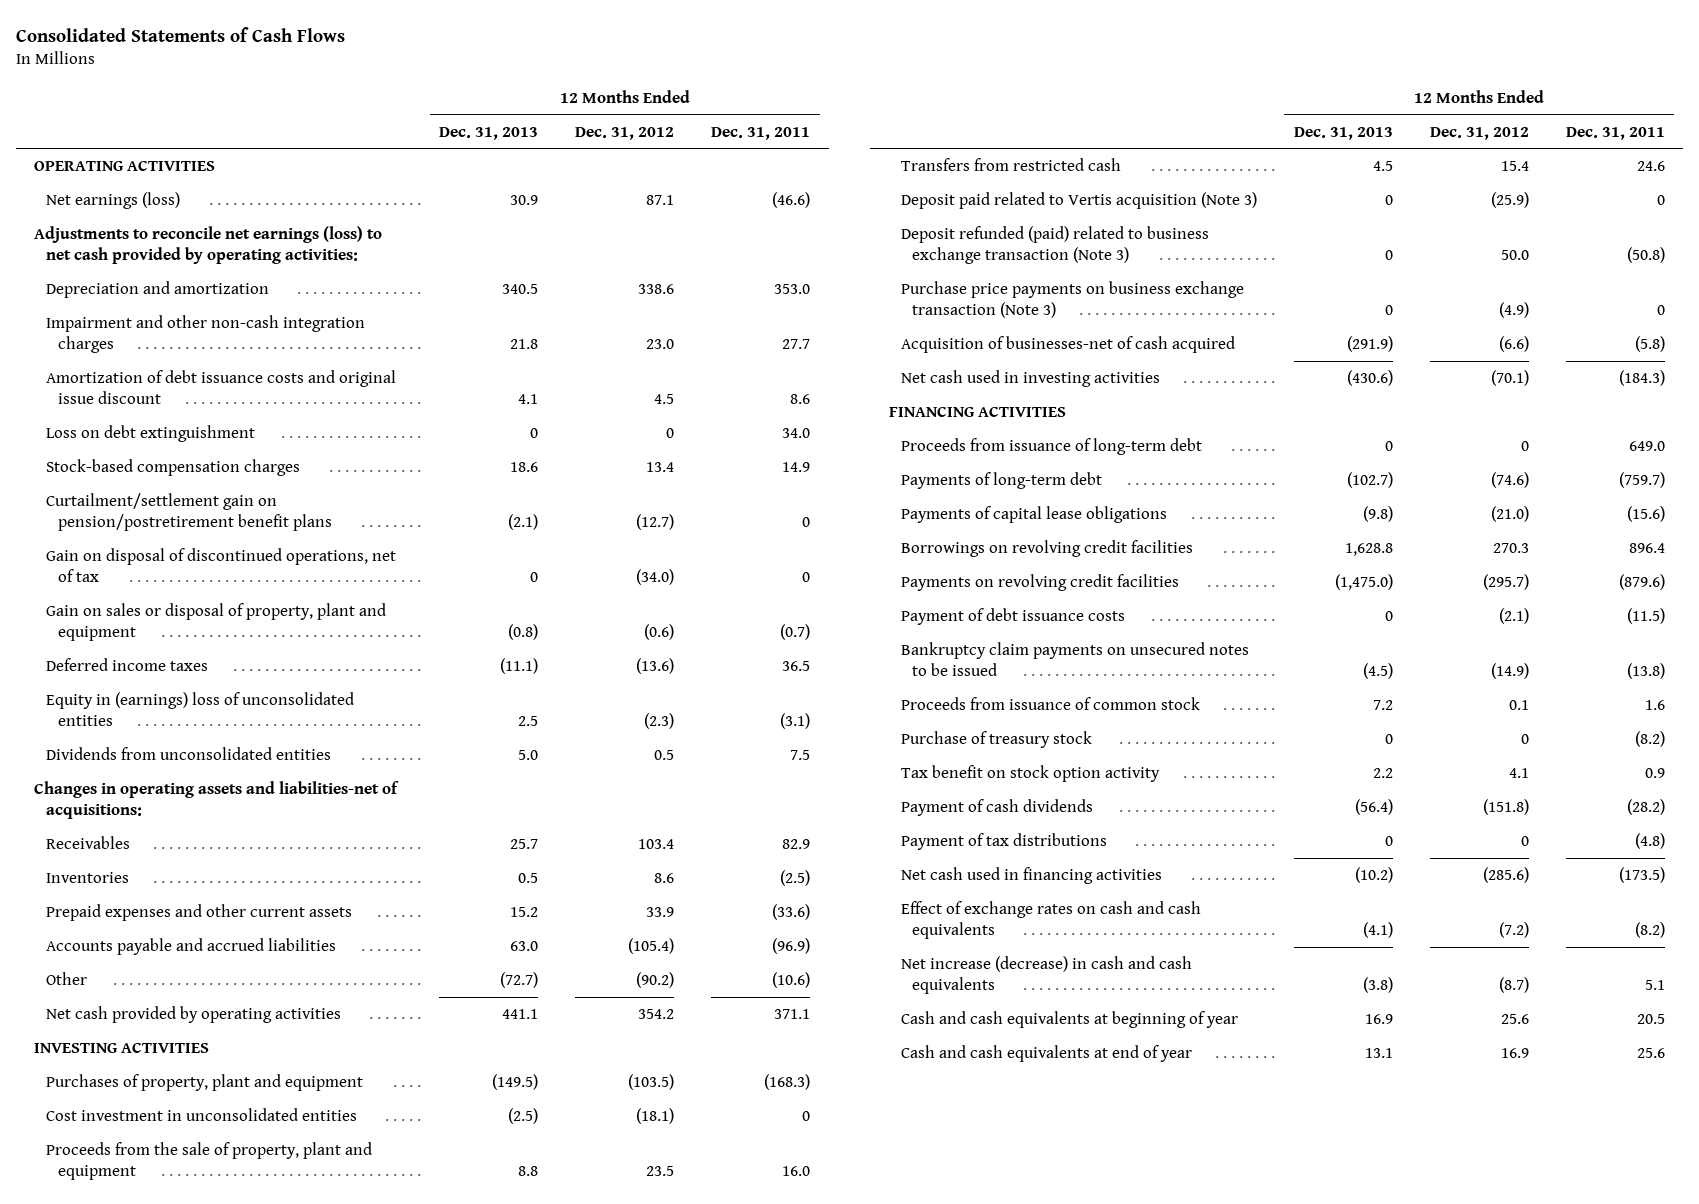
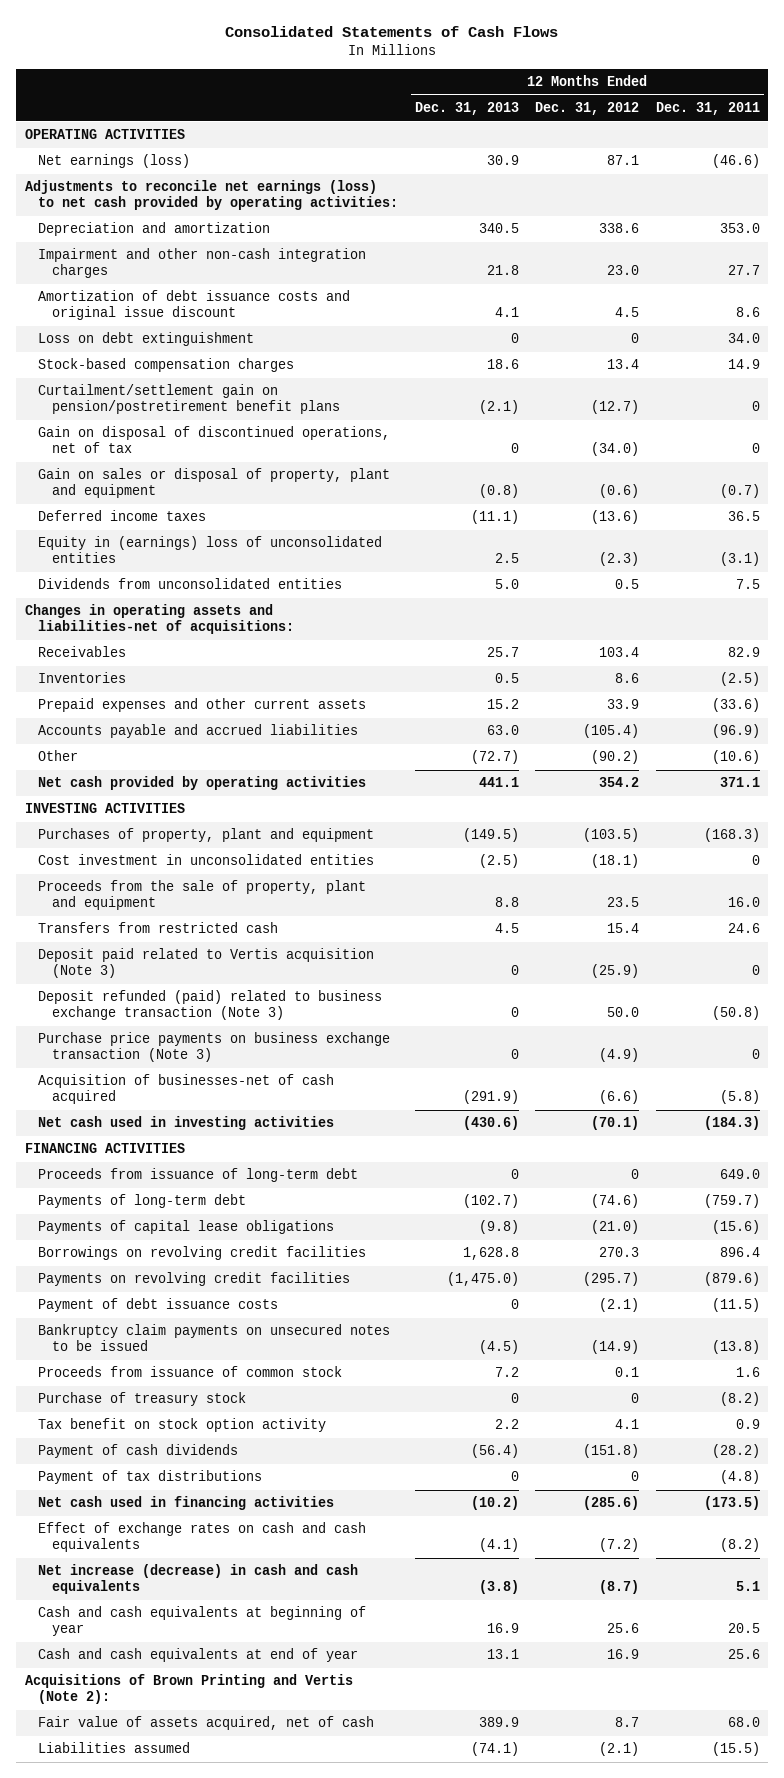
+ Acquisitions of Brown Printing and Vertis (Note 2):
+ Fair value of assets acquired, net of cash | 389.9 | 8.7 | 68.0
+ Liabilities assumed | (74.1) | (2.1) | (15.5)

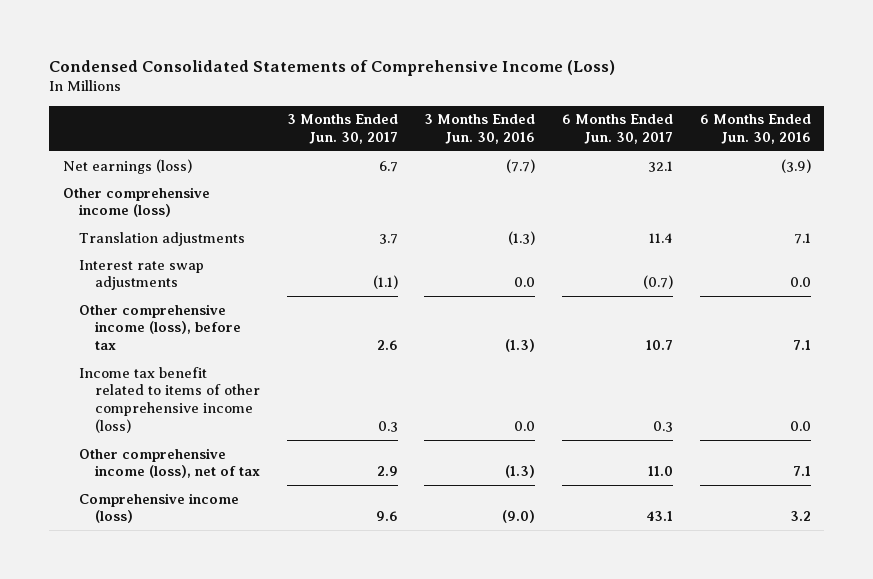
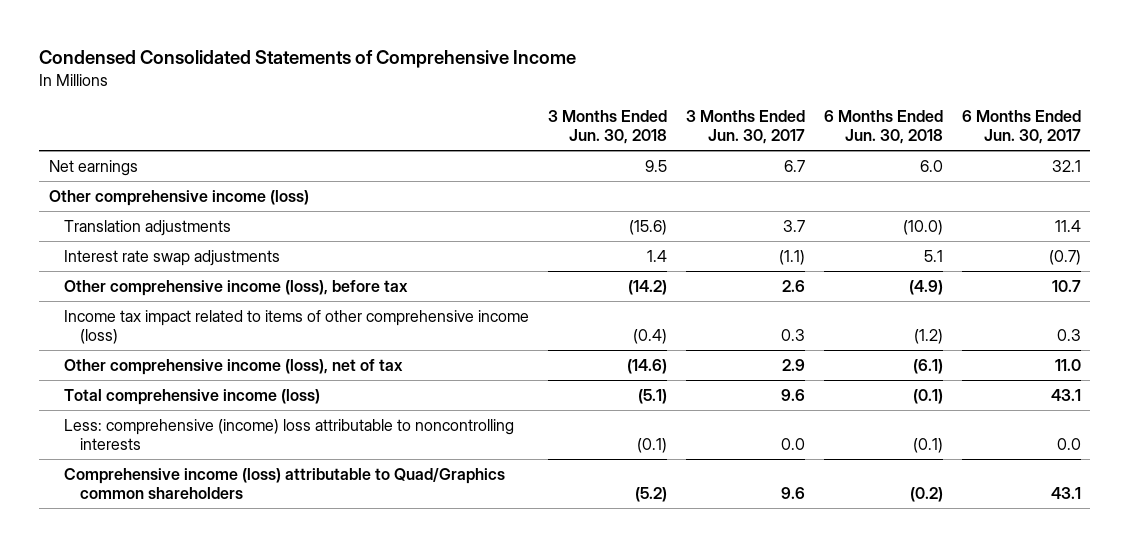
- Condensed Consolidated Statements of Comprehensive Income (Loss)
+ Condensed Consolidated Statements of Comprehensive Income
- | 3 Months Ended Jun. 30, 2017 | 3 Months Ended Jun. 30, 2016 | 6 Months Ended Jun. 30, 2017 | 6 Months Ended Jun. 30, 2016
+ | 3 Months Ended Jun. 30, 2018 | 3 Months Ended Jun. 30, 2017 | 6 Months Ended Jun. 30, 2018 | 6 Months Ended Jun. 30, 2017
- Net earnings (loss) | 6.7 | (7.7) | 32.1 | (3.9)
+ Net earnings | 9.5 | 6.7 | 6.0 | 32.1
- Income tax benefit related to items of other comprehensive income (loss) | 0.3 | 0.0 | 0.3 | 0.0
+ Income tax impact related to items of other comprehensive income (loss) | (0.4) | 0.3 | (1.2) | 0.3
- Comprehensive income (loss) | 9.6 | (9.0) | 43.1 | 3.2
+ Total comprehensive income (loss) | (5.1) | 9.6 | (0.1) | 43.1
+ Less: comprehensive (income) loss attributable to noncontrolling interests | (0.1) | 0.0 | (0.1) | 0.0
+ Comprehensive income (loss) attributable to Quad/Graphics common shareholders | (5.2) | 9.6 | (0.2) | 43.1

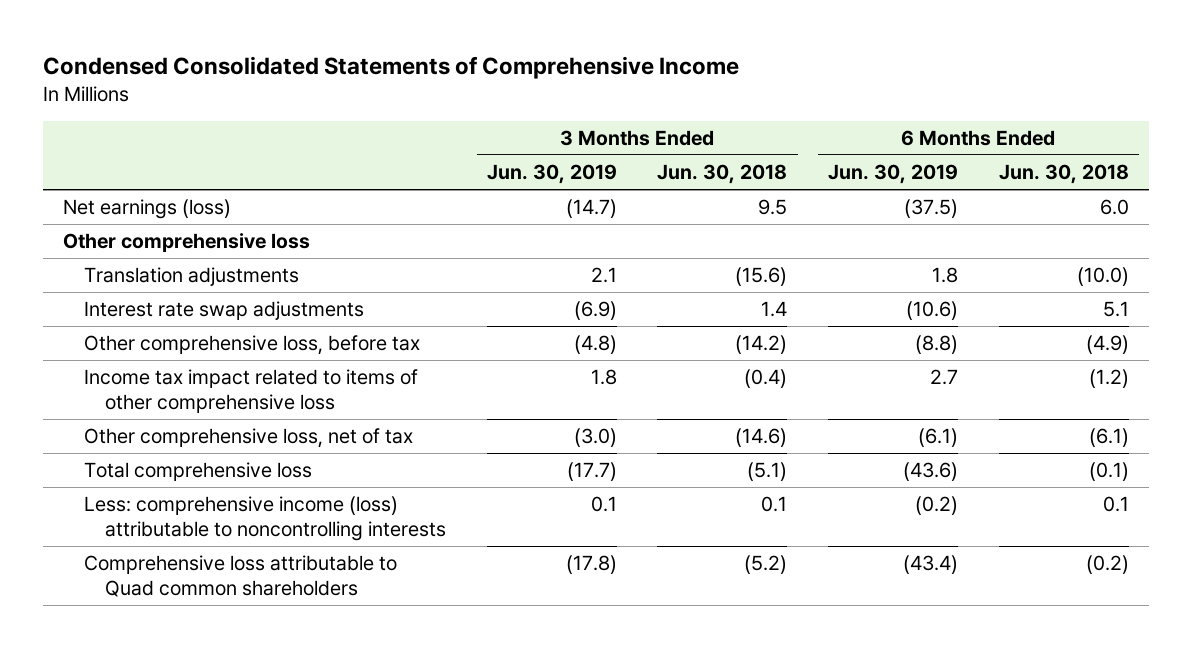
- | 3 Months Ended Jun. 30, 2018 | 3 Months Ended Jun. 30, 2017 | 6 Months Ended Jun. 30, 2018 | 6 Months Ended Jun. 30, 2017
+ | 3 Months Ended Jun. 30, 2019 | 3 Months Ended Jun. 30, 2018 | 6 Months Ended Jun. 30, 2019 | 6 Months Ended Jun. 30, 2018
- Net earnings | 9.5 | 6.7 | 6.0 | 32.1
- Other comprehensive income (loss)
+ Net earnings (loss) | (14.7) | 9.5 | (37.5) | 6.0
+ Other comprehensive loss
- Other comprehensive income (loss), before tax | (14.2) | 2.6 | (4.9) | 10.7
- Income tax impact related to items of other comprehensive income (loss) | (0.4) | 0.3 | (1.2) | 0.3
- Other comprehensive income (loss), net of tax | (14.6) | 2.9 | (6.1) | 11.0
- Total comprehensive income (loss) | (5.1) | 9.6 | (0.1) | 43.1
- Less: comprehensive (income) loss attributable to noncontrolling interests | (0.1) | 0.0 | (0.1) | 0.0
- Comprehensive income (loss) attributable to Quad/Graphics common shareholders | (5.2) | 9.6 | (0.2) | 43.1
+ Other comprehensive loss, before tax | (4.8) | (14.2) | (8.8) | (4.9)
+ Income tax impact related to items of other comprehensive loss | 1.8 | (0.4) | 2.7 | (1.2)
+ Other comprehensive loss, net of tax | (3.0) | (14.6) | (6.1) | (6.1)
+ Total comprehensive loss | (17.7) | (5.1) | (43.6) | (0.1)
+ Less: comprehensive income (loss) attributable to noncontrolling interests | 0.1 | 0.1 | (0.2) | 0.1
+ Comprehensive loss attributable to Quad common shareholders | (17.8) | (5.2) | (43.4) | (0.2)

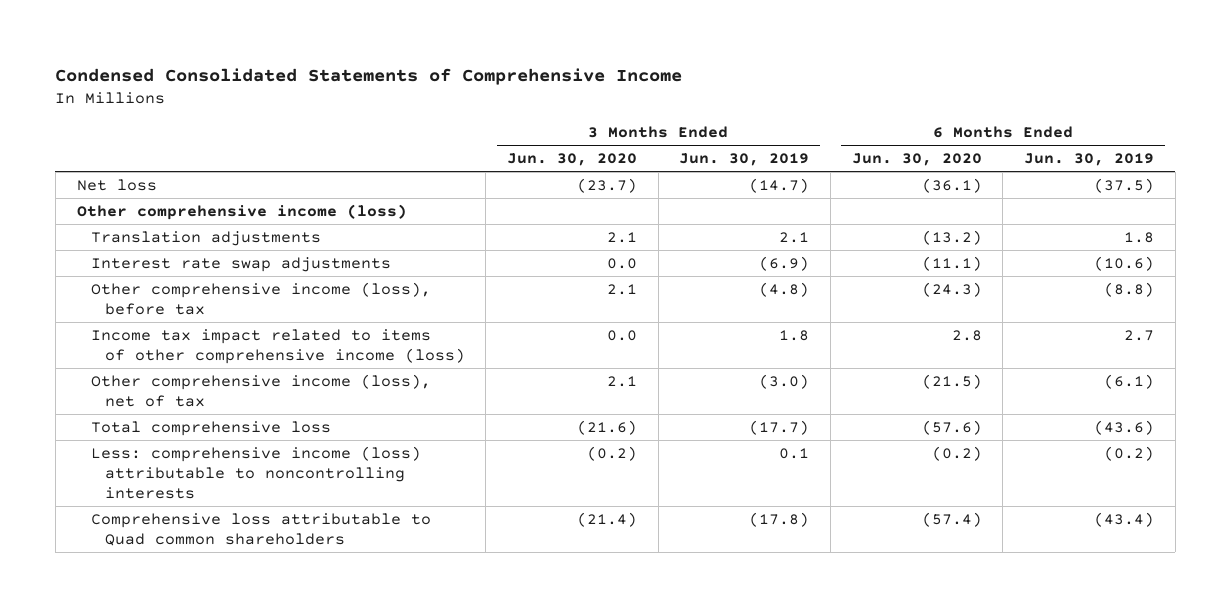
- | 3 Months Ended Jun. 30, 2019 | 3 Months Ended Jun. 30, 2018 | 6 Months Ended Jun. 30, 2019 | 6 Months Ended Jun. 30, 2018
+ | 3 Months Ended Jun. 30, 2020 | 3 Months Ended Jun. 30, 2019 | 6 Months Ended Jun. 30, 2020 | 6 Months Ended Jun. 30, 2019
- Net earnings (loss) | (14.7) | 9.5 | (37.5) | 6.0
- Other comprehensive loss
+ Net loss | (23.7) | (14.7) | (36.1) | (37.5)
+ Other comprehensive income (loss)
- Other comprehensive loss, before tax | (4.8) | (14.2) | (8.8) | (4.9)
- Income tax impact related to items of other comprehensive loss | 1.8 | (0.4) | 2.7 | (1.2)
- Other comprehensive loss, net of tax | (3.0) | (14.6) | (6.1) | (6.1)
+ Other comprehensive income (loss), before tax | 2.1 | (4.8) | (24.3) | (8.8)
+ Income tax impact related to items of other comprehensive income (loss) | 0.0 | 1.8 | 2.8 | 2.7
+ Other comprehensive income (loss), net of tax | 2.1 | (3.0) | (21.5) | (6.1)

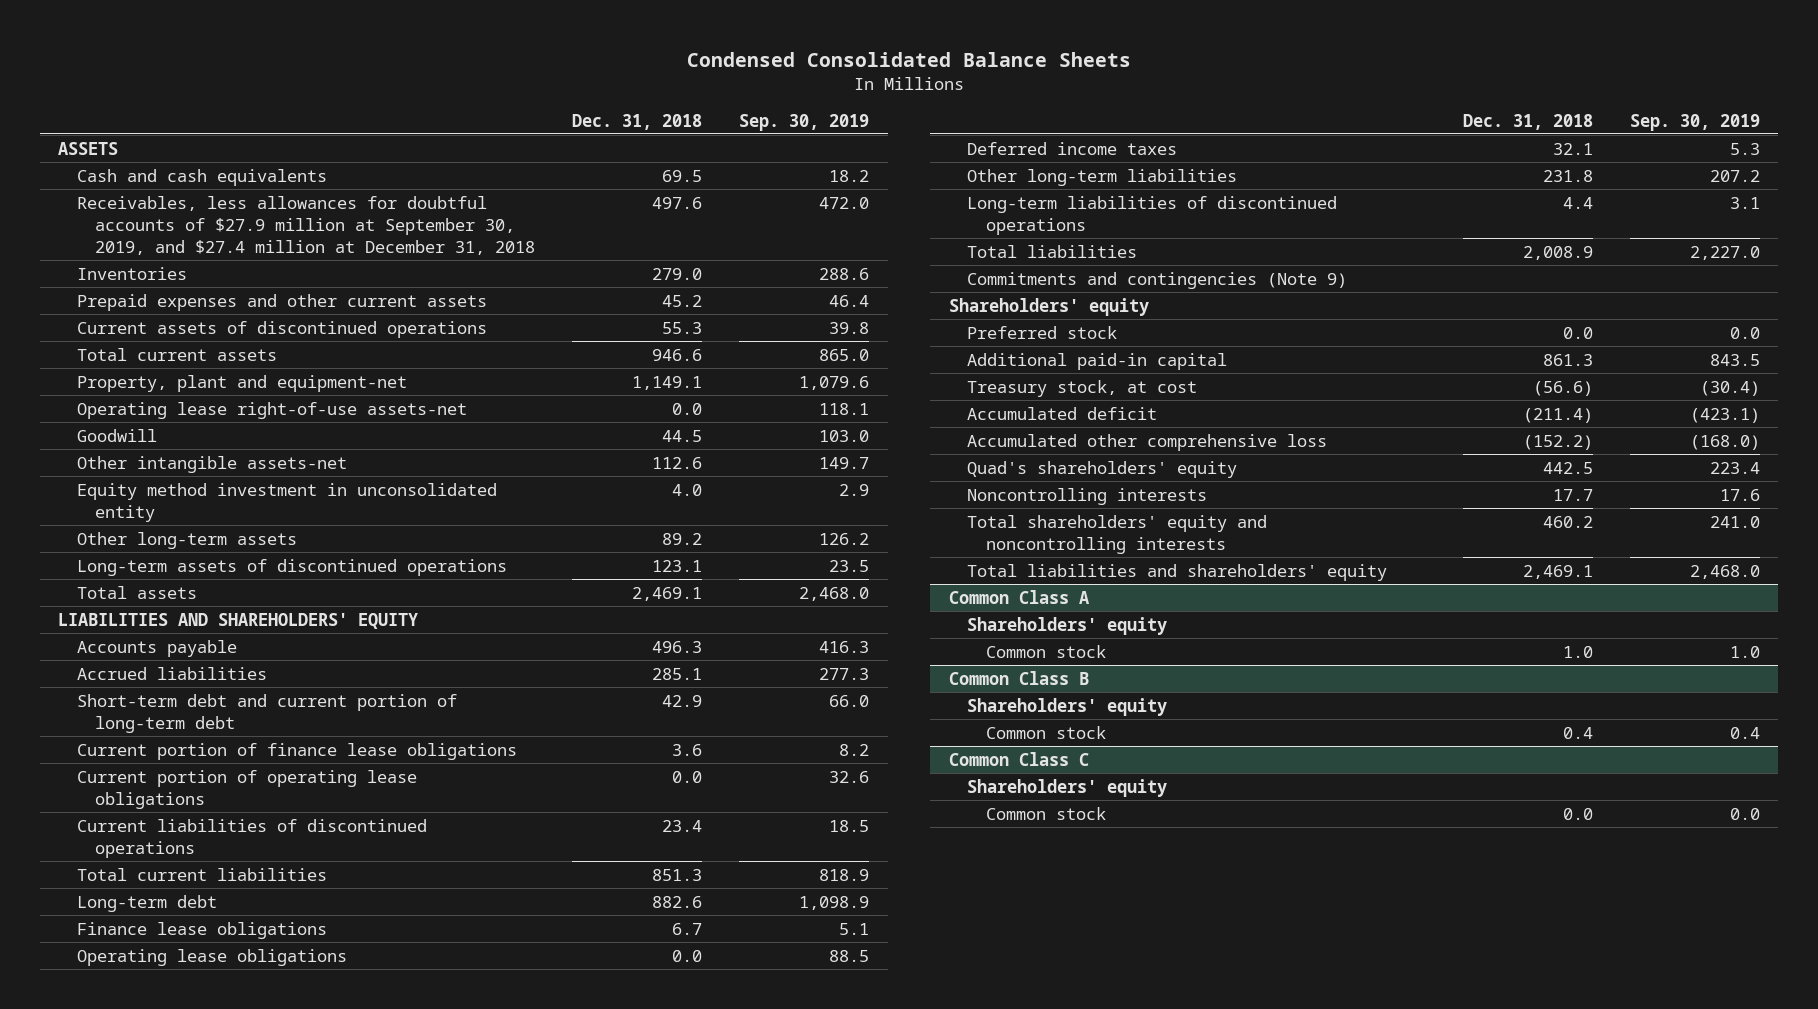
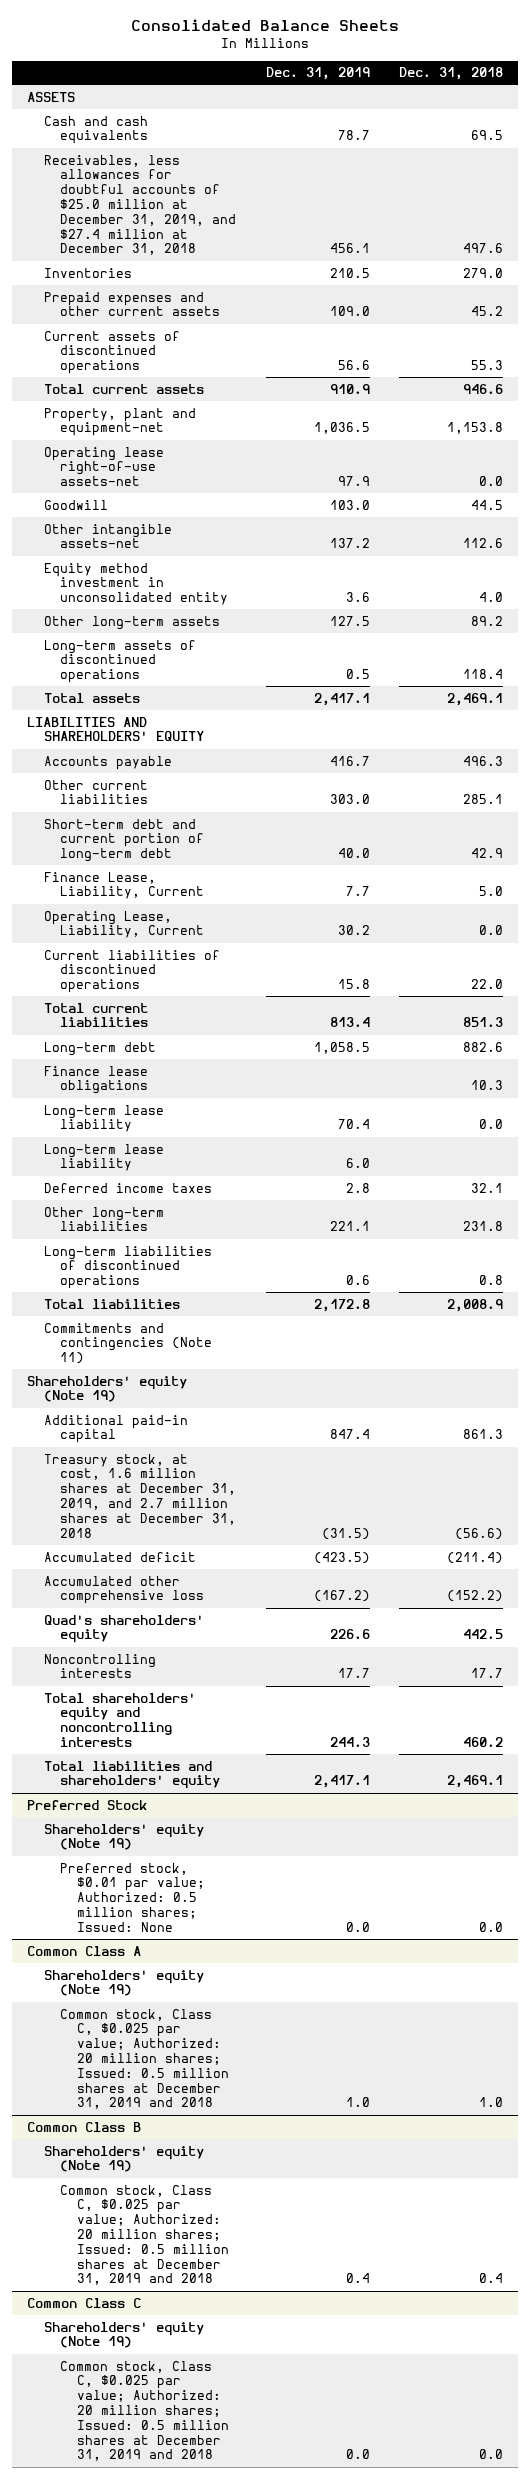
- Condensed Consolidated Balance Sheets
+ Consolidated Balance Sheets
- | Dec. 31, 2018 | Sep. 30, 2019
+ | Dec. 31, 2019 | Dec. 31, 2018
- Receivables, less allowances for doubtful accounts of $27.9 million at September 30, 2019, and $27.4 million at December 31, 2018 | 497.6 | 472.0
+ Receivables, less allowances for doubtful accounts of $25.0 million at December 31, 2019, and $27.4 million at December 31, 2018 | 456.1 | 497.6
- Property, plant and equipment-net | 1,149.1 | 1,079.6
+ Property, plant and equipment-net | 1,036.5 | 1,153.8
- Long-term assets of discontinued operations | 123.1 | 23.5
+ Long-term assets of discontinued operations | 0.5 | 118.4
- Accrued liabilities | 285.1 | 277.3
+ Other current liabilities | 303.0 | 285.1
- Current portion of finance lease obligations | 3.6 | 8.2
- Current portion of operating lease obligations | 0.0 | 32.6
- Current liabilities of discontinued operations | 23.4 | 18.5
+ Finance Lease, Liability, Current | 7.7 | 5.0
+ Operating Lease, Liability, Current | 30.2 | 0.0
+ Current liabilities of discontinued operations | 15.8 | 22.0
- Finance lease obligations | 6.7 | 5.1
- Operating lease obligations | 0.0 | 88.5
+ Finance lease obligations | | 10.3
+ Long-term lease liability | 70.4 | 0.0
+ Long-term lease liability | 6.0 |
- Long-term liabilities of discontinued operations | 4.4 | 3.1
+ Long-term liabilities of discontinued operations | 0.6 | 0.8
- Commitments and contingencies (Note 9)
- Shareholders' equity
- Preferred stock | 0.0 | 0.0
+ Commitments and contingencies (Note 11)
+ Shareholders' equity (Note 19)
- Treasury stock, at cost | (56.6) | (30.4)
+ Treasury stock, at cost, 1.6 million shares at December 31, 2019, and 2.7 million shares at December 31, 2018 | (31.5) | (56.6)
+ Preferred Stock
+ Shareholders' equity (Note 19)
+ Preferred stock, $0.01 par value; Authorized: 0.5 million shares; Issued: None | 0.0 | 0.0
@ Common Class A
- Shareholders' equity
- Common stock | 1.0 | 1.0
+ Shareholders' equity (Note 19)
+ Common stock, Class C, $0.025 par value; Authorized: 20 million shares; Issued: 0.5 million shares at December 31, 2019 and 2018 | 1.0 | 1.0
@ Common Class B
- Shareholders' equity
- Common stock | 0.4 | 0.4
+ Shareholders' equity (Note 19)
+ Common stock, Class C, $0.025 par value; Authorized: 20 million shares; Issued: 0.5 million shares at December 31, 2019 and 2018 | 0.4 | 0.4
@ Common Class C
- Shareholders' equity
- Common stock | 0.0 | 0.0
+ Shareholders' equity (Note 19)
+ Common stock, Class C, $0.025 par value; Authorized: 20 million shares; Issued: 0.5 million shares at December 31, 2019 and 2018 | 0.0 | 0.0

